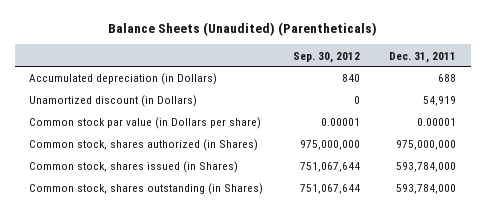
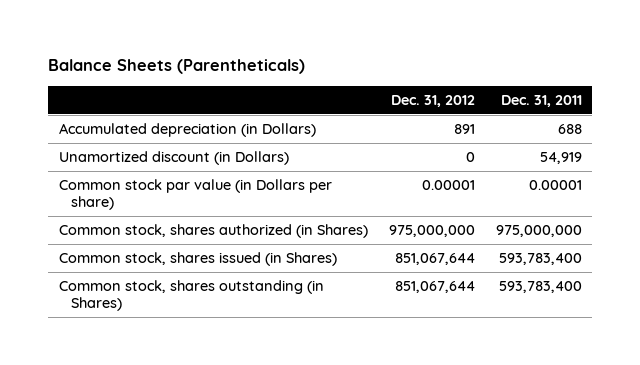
- Balance Sheets (Unaudited) (Parentheticals)
+ Balance Sheets (Parentheticals)
- | Sep. 30, 2012 | Dec. 31, 2011
+ | Dec. 31, 2012 | Dec. 31, 2011
- Common stock, shares issued (in Shares) | 751,067,644 | 593,784,000
- Common stock, shares outstanding (in Shares) | 751,067,644 | 593,784,000
+ Common stock, shares issued (in Shares) | 851,067,644 | 593,783,400
+ Common stock, shares outstanding (in Shares) | 851,067,644 | 593,783,400

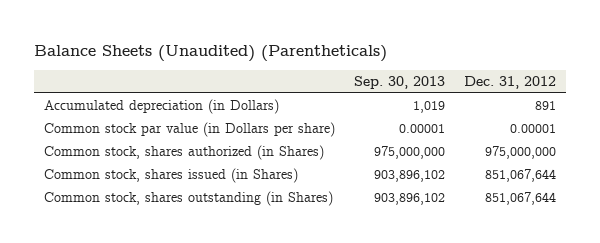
- Balance Sheets (Parentheticals)
+ Balance Sheets (Unaudited) (Parentheticals)
- | Dec. 31, 2012 | Dec. 31, 2011
+ | Sep. 30, 2013 | Dec. 31, 2012
- Unamortized discount (in Dollars) | 0 | 54,919

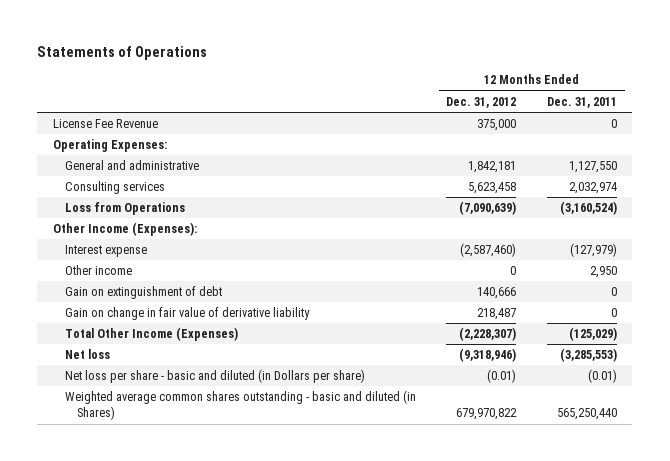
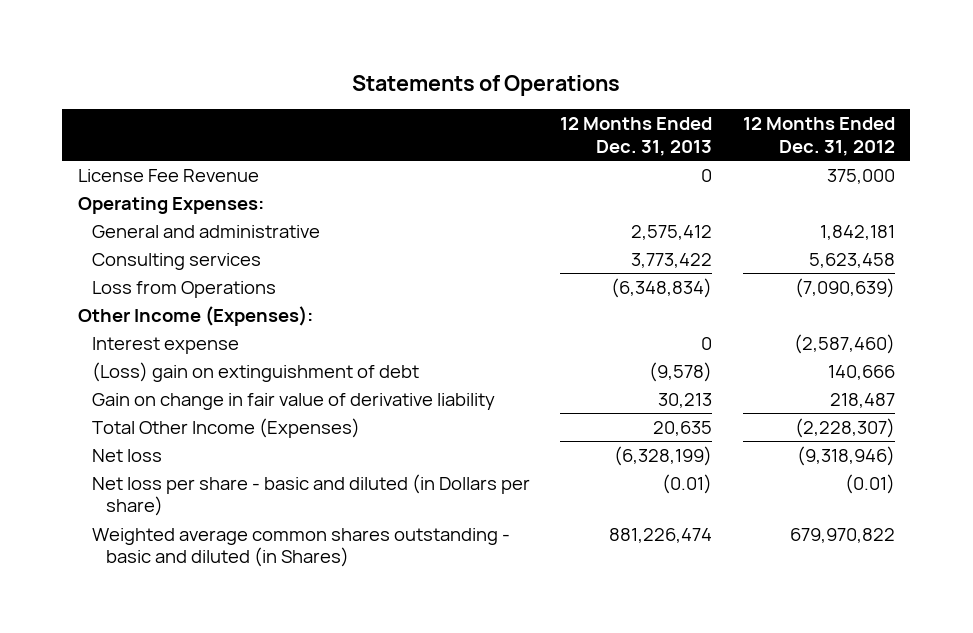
- | 12 Months Ended Dec. 31, 2012 | 12 Months Ended Dec. 31, 2011
+ | 12 Months Ended Dec. 31, 2013 | 12 Months Ended Dec. 31, 2012
- Other income | 0 | 2,950
- Gain on extinguishment of debt | 140,666 | 0
+ (Loss) gain on extinguishment of debt | (9,578) | 140,666

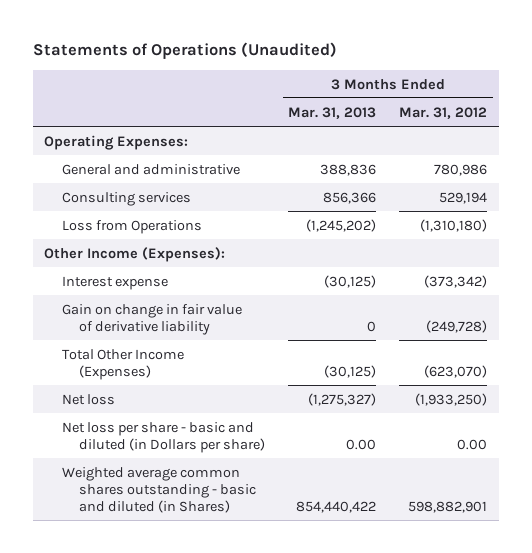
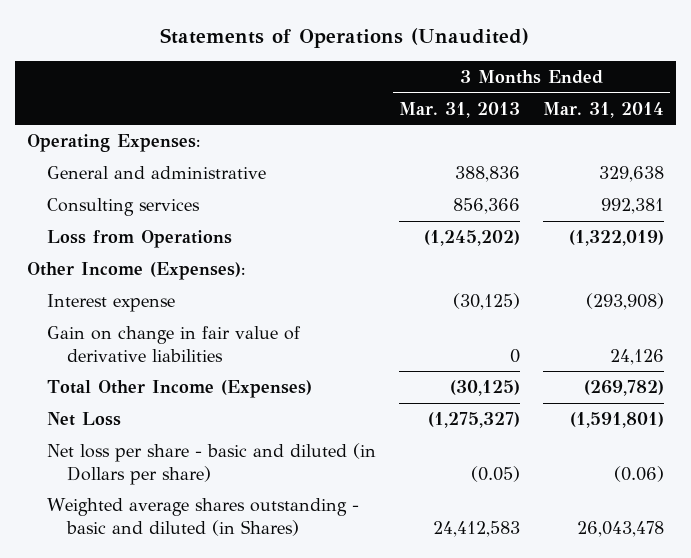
- | 3 Months Ended Mar. 31, 2013 | 3 Months Ended Mar. 31, 2012
+ | 3 Months Ended Mar. 31, 2013 | 3 Months Ended Mar. 31, 2014
- Gain on change in fair value of derivative liability | 0 | (249,728)
+ Gain on change in fair value of derivative liabilities | 0 | 24,126
- Net loss | (1,275,327) | (1,933,250)
- Net loss per share - basic and diluted (in Dollars per share) | 0.00 | 0.00
- Weighted average common shares outstanding - basic and diluted (in Shares) | 854,440,422 | 598,882,901
+ Net Loss | (1,275,327) | (1,591,801)
+ Net loss per share - basic and diluted (in Dollars per share) | (0.05) | (0.06)
+ Weighted average shares outstanding - basic and diluted (in Shares) | 24,412,583 | 26,043,478

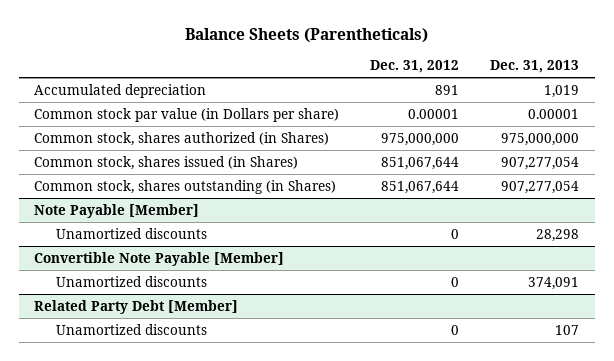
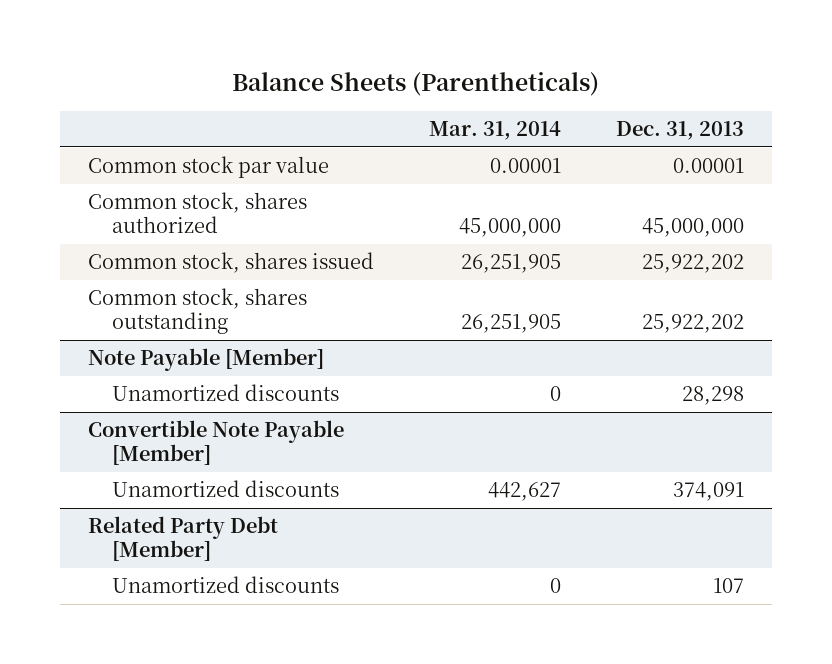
- | Dec. 31, 2012 | Dec. 31, 2013
+ | Mar. 31, 2014 | Dec. 31, 2013
- Accumulated depreciation | 891 | 1,019
- Common stock par value (in Dollars per share) | 0.00001 | 0.00001
- Common stock, shares authorized (in Shares) | 975,000,000 | 975,000,000
- Common stock, shares issued (in Shares) | 851,067,644 | 907,277,054
- Common stock, shares outstanding (in Shares) | 851,067,644 | 907,277,054
+ Common stock par value | 0.00001 | 0.00001
+ Common stock, shares authorized | 45,000,000 | 45,000,000
+ Common stock, shares issued | 26,251,905 | 25,922,202
+ Common stock, shares outstanding | 26,251,905 | 25,922,202

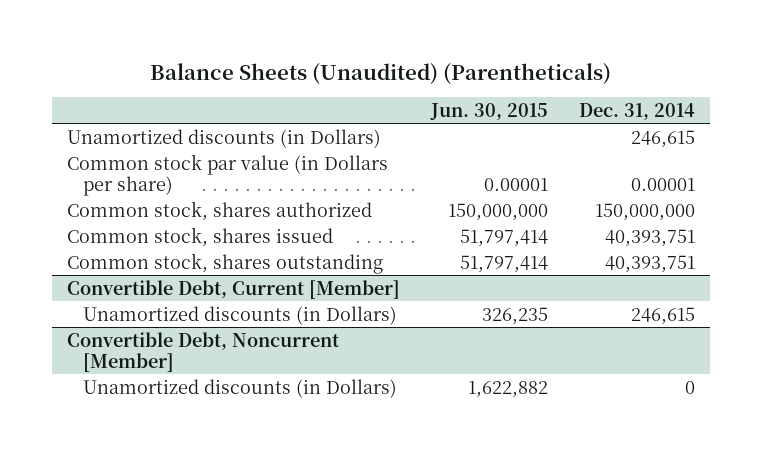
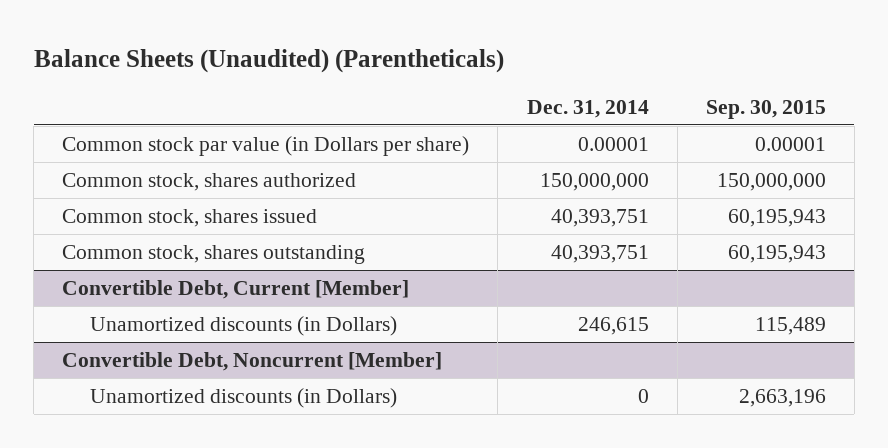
- | Jun. 30, 2015 | Dec. 31, 2014
+ | Dec. 31, 2014 | Sep. 30, 2015
- Unamortized discounts (in Dollars) | | 246,615

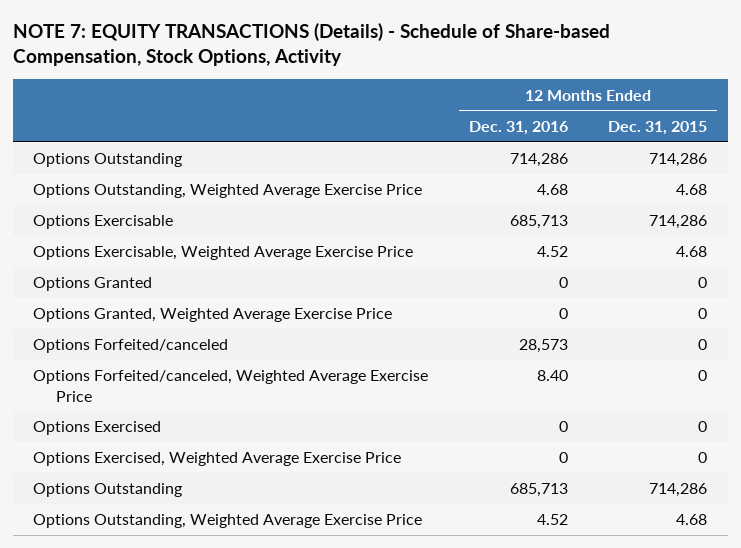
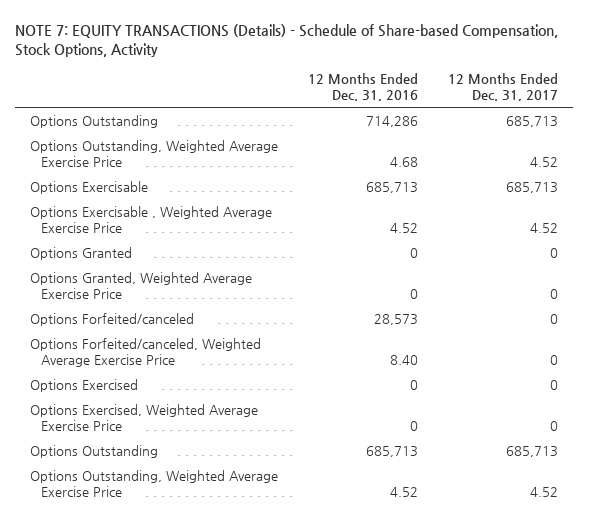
- | 12 Months Ended Dec. 31, 2016 | 12 Months Ended Dec. 31, 2015
+ | 12 Months Ended Dec. 31, 2016 | 12 Months Ended Dec. 31, 2017
- Options Exercisable, Weighted Average Exercise Price | 4.52 | 4.68
+ Options Exercisable , Weighted Average Exercise Price | 4.52 | 4.52

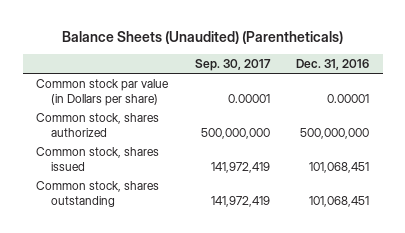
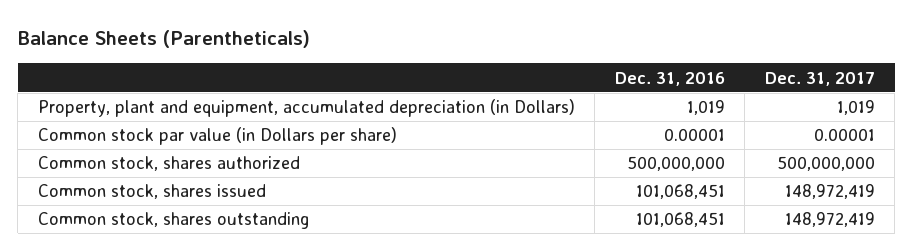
- Balance Sheets (Unaudited) (Parentheticals)
+ Balance Sheets (Parentheticals)
- | Sep. 30, 2017 | Dec. 31, 2016
+ | Dec. 31, 2016 | Dec. 31, 2017
+ Property, plant and equipment, accumulated depreciation (in Dollars) | 1,019 | 1,019

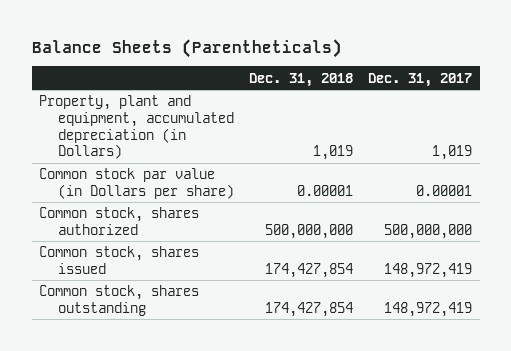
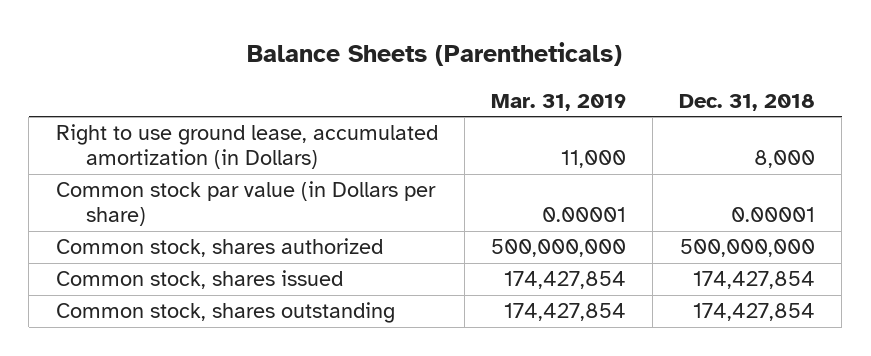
- | Dec. 31, 2018 | Dec. 31, 2017
+ | Mar. 31, 2019 | Dec. 31, 2018
- Property, plant and equipment, accumulated depreciation (in Dollars) | 1,019 | 1,019
+ Right to use ground lease, accumulated amortization (in Dollars) | 11,000 | 8,000

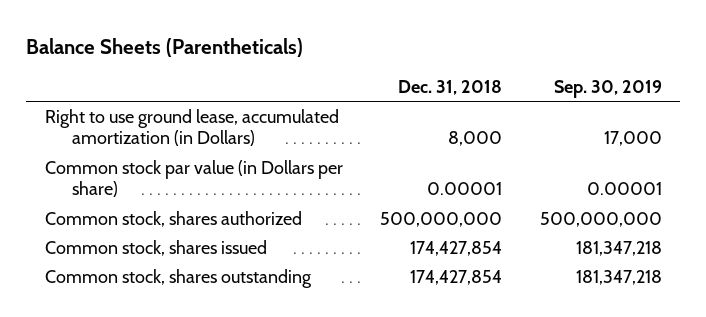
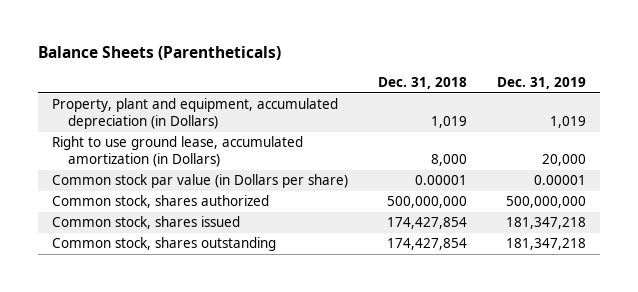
- | Dec. 31, 2018 | Sep. 30, 2019
+ | Dec. 31, 2018 | Dec. 31, 2019
+ Property, plant and equipment, accumulated depreciation (in Dollars) | 1,019 | 1,019

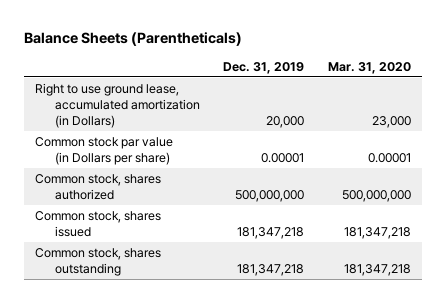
- | Dec. 31, 2018 | Dec. 31, 2019
+ | Dec. 31, 2019 | Mar. 31, 2020
- Property, plant and equipment, accumulated depreciation (in Dollars) | 1,019 | 1,019

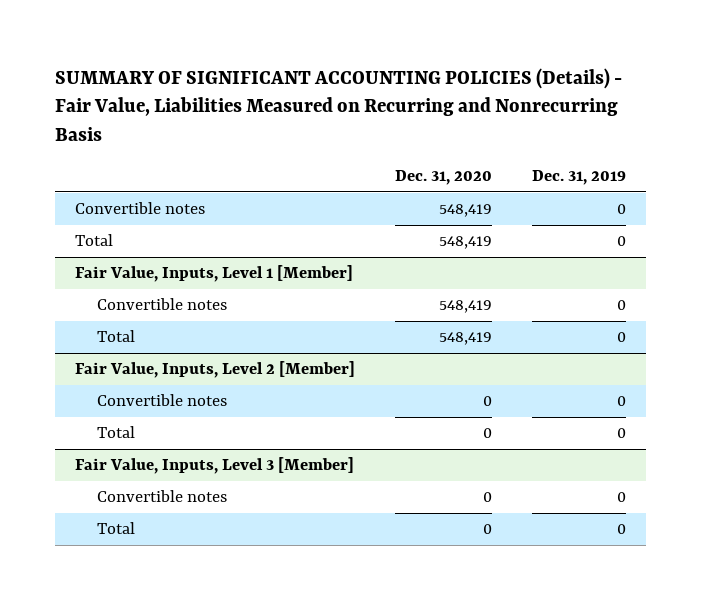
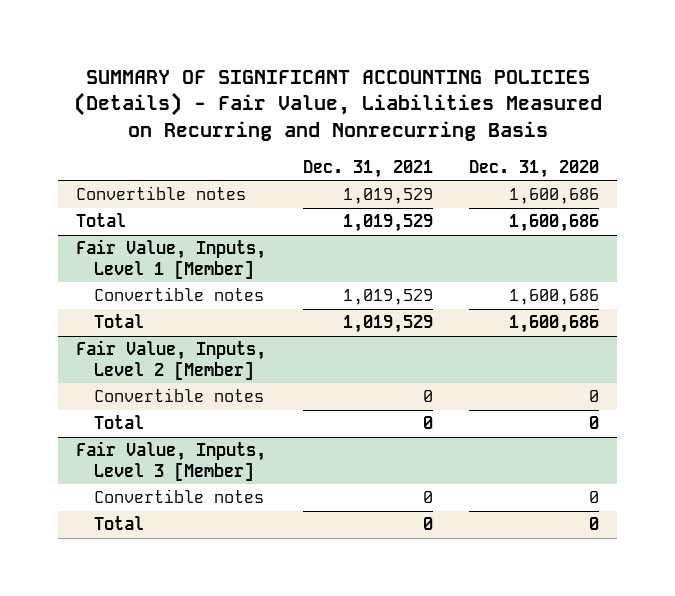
- | Dec. 31, 2020 | Dec. 31, 2019
+ | Dec. 31, 2021 | Dec. 31, 2020
- Convertible notes | 548,419 | 0
- Total | 548,419 | 0
+ Convertible notes | 1,019,529 | 1,600,686
+ Total | 1,019,529 | 1,600,686
@ Fair Value, Inputs, Level 1 [Member]
- Convertible notes | 548,419 | 0
- Total | 548,419 | 0
+ Convertible notes | 1,019,529 | 1,600,686
+ Total | 1,019,529 | 1,600,686

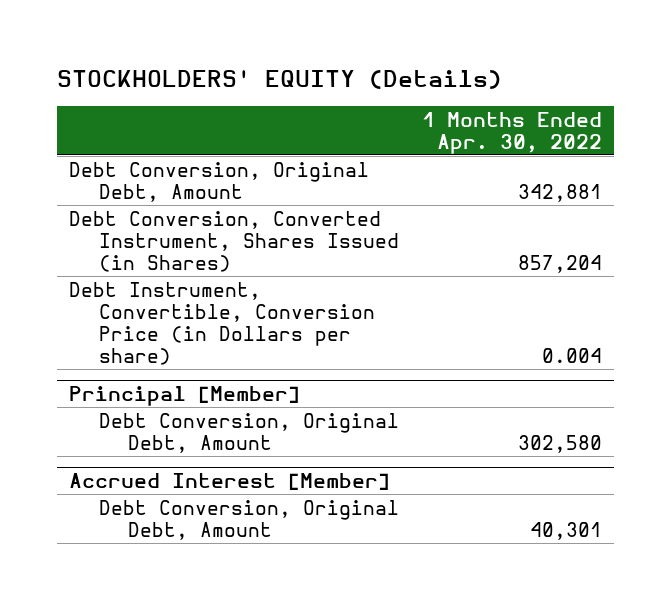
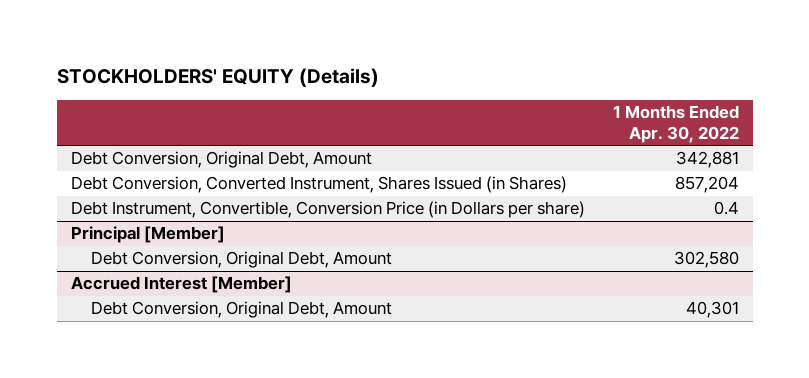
- Debt Instrument, Convertible, Conversion Price (in Dollars per share) | 0.004
+ Debt Instrument, Convertible, Conversion Price (in Dollars per share) | 0.4

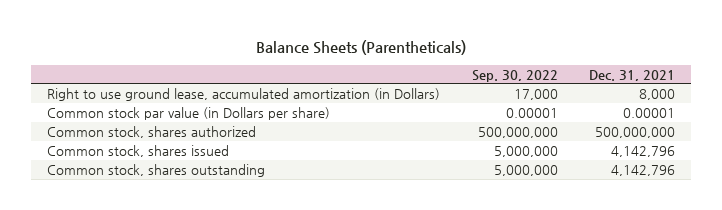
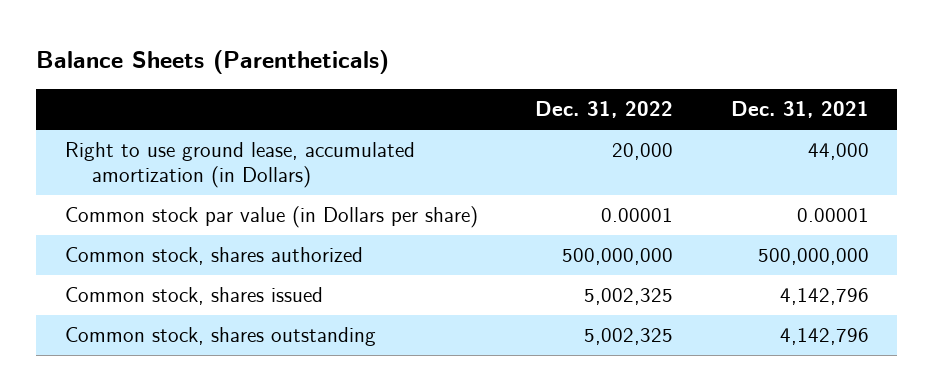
- | Sep. 30, 2022 | Dec. 31, 2021
+ | Dec. 31, 2022 | Dec. 31, 2021
- Right to use ground lease, accumulated amortization (in Dollars) | 17,000 | 8,000
+ Right to use ground lease, accumulated amortization (in Dollars) | 20,000 | 44,000

